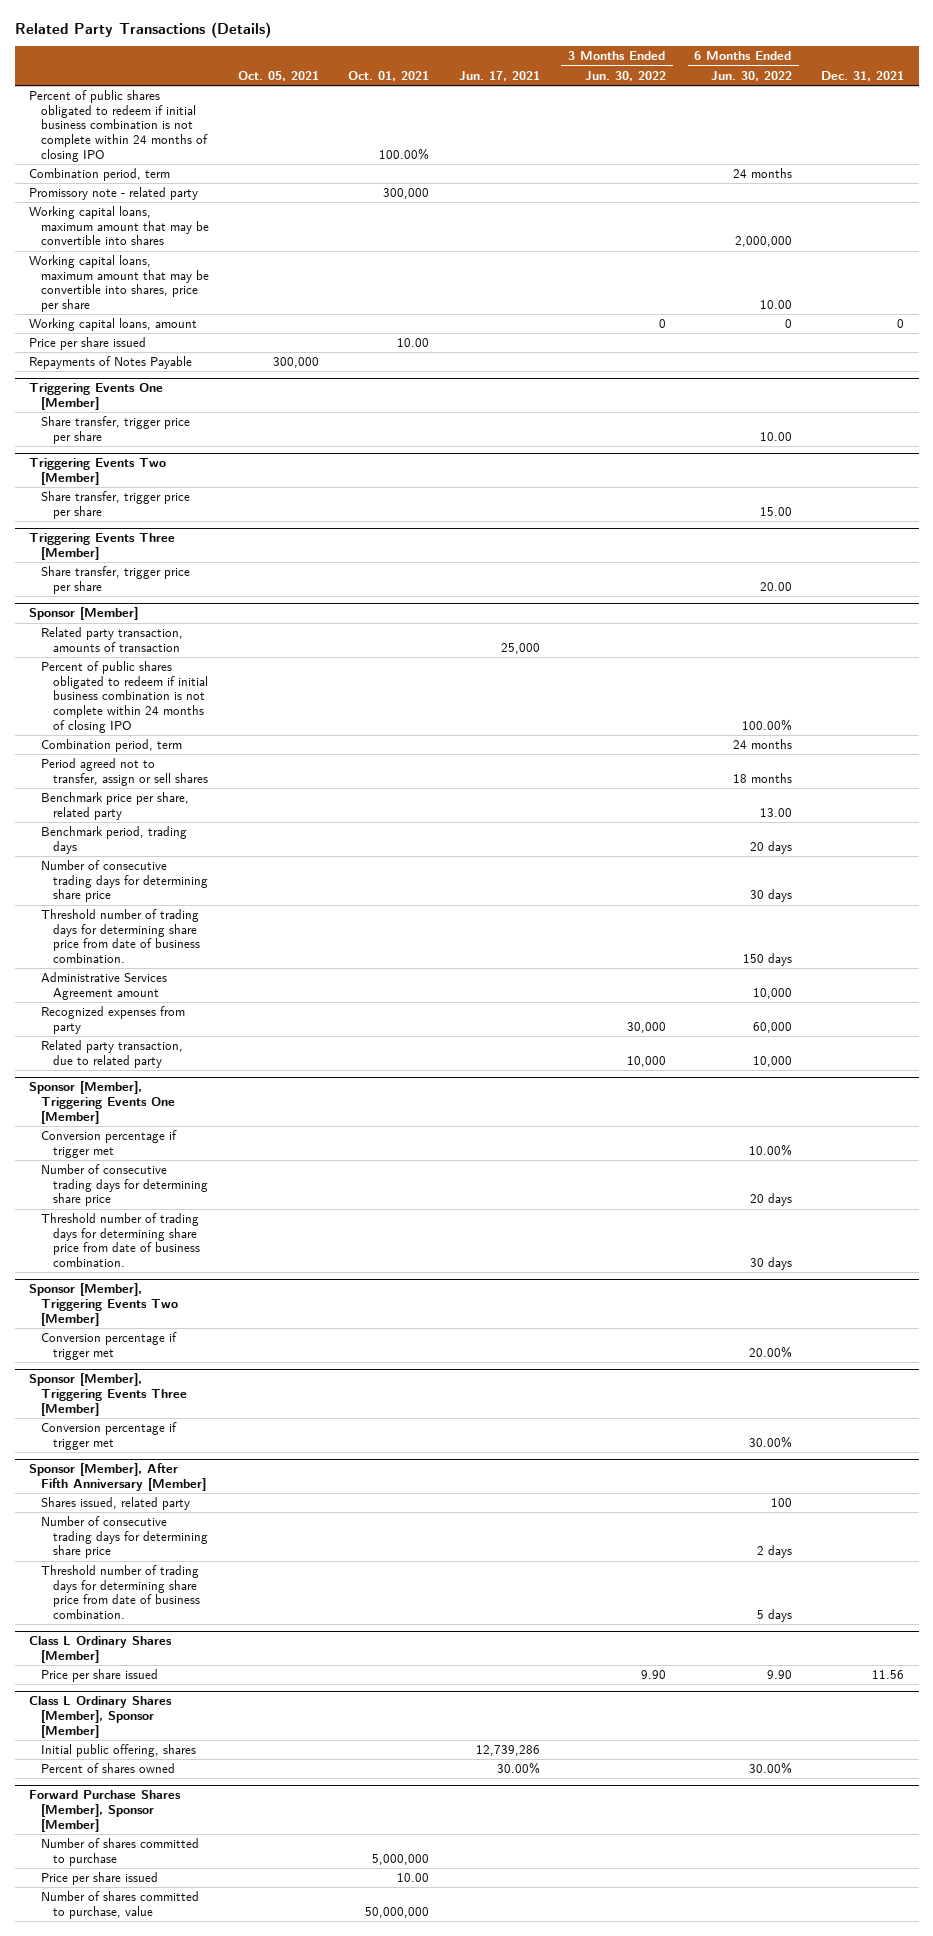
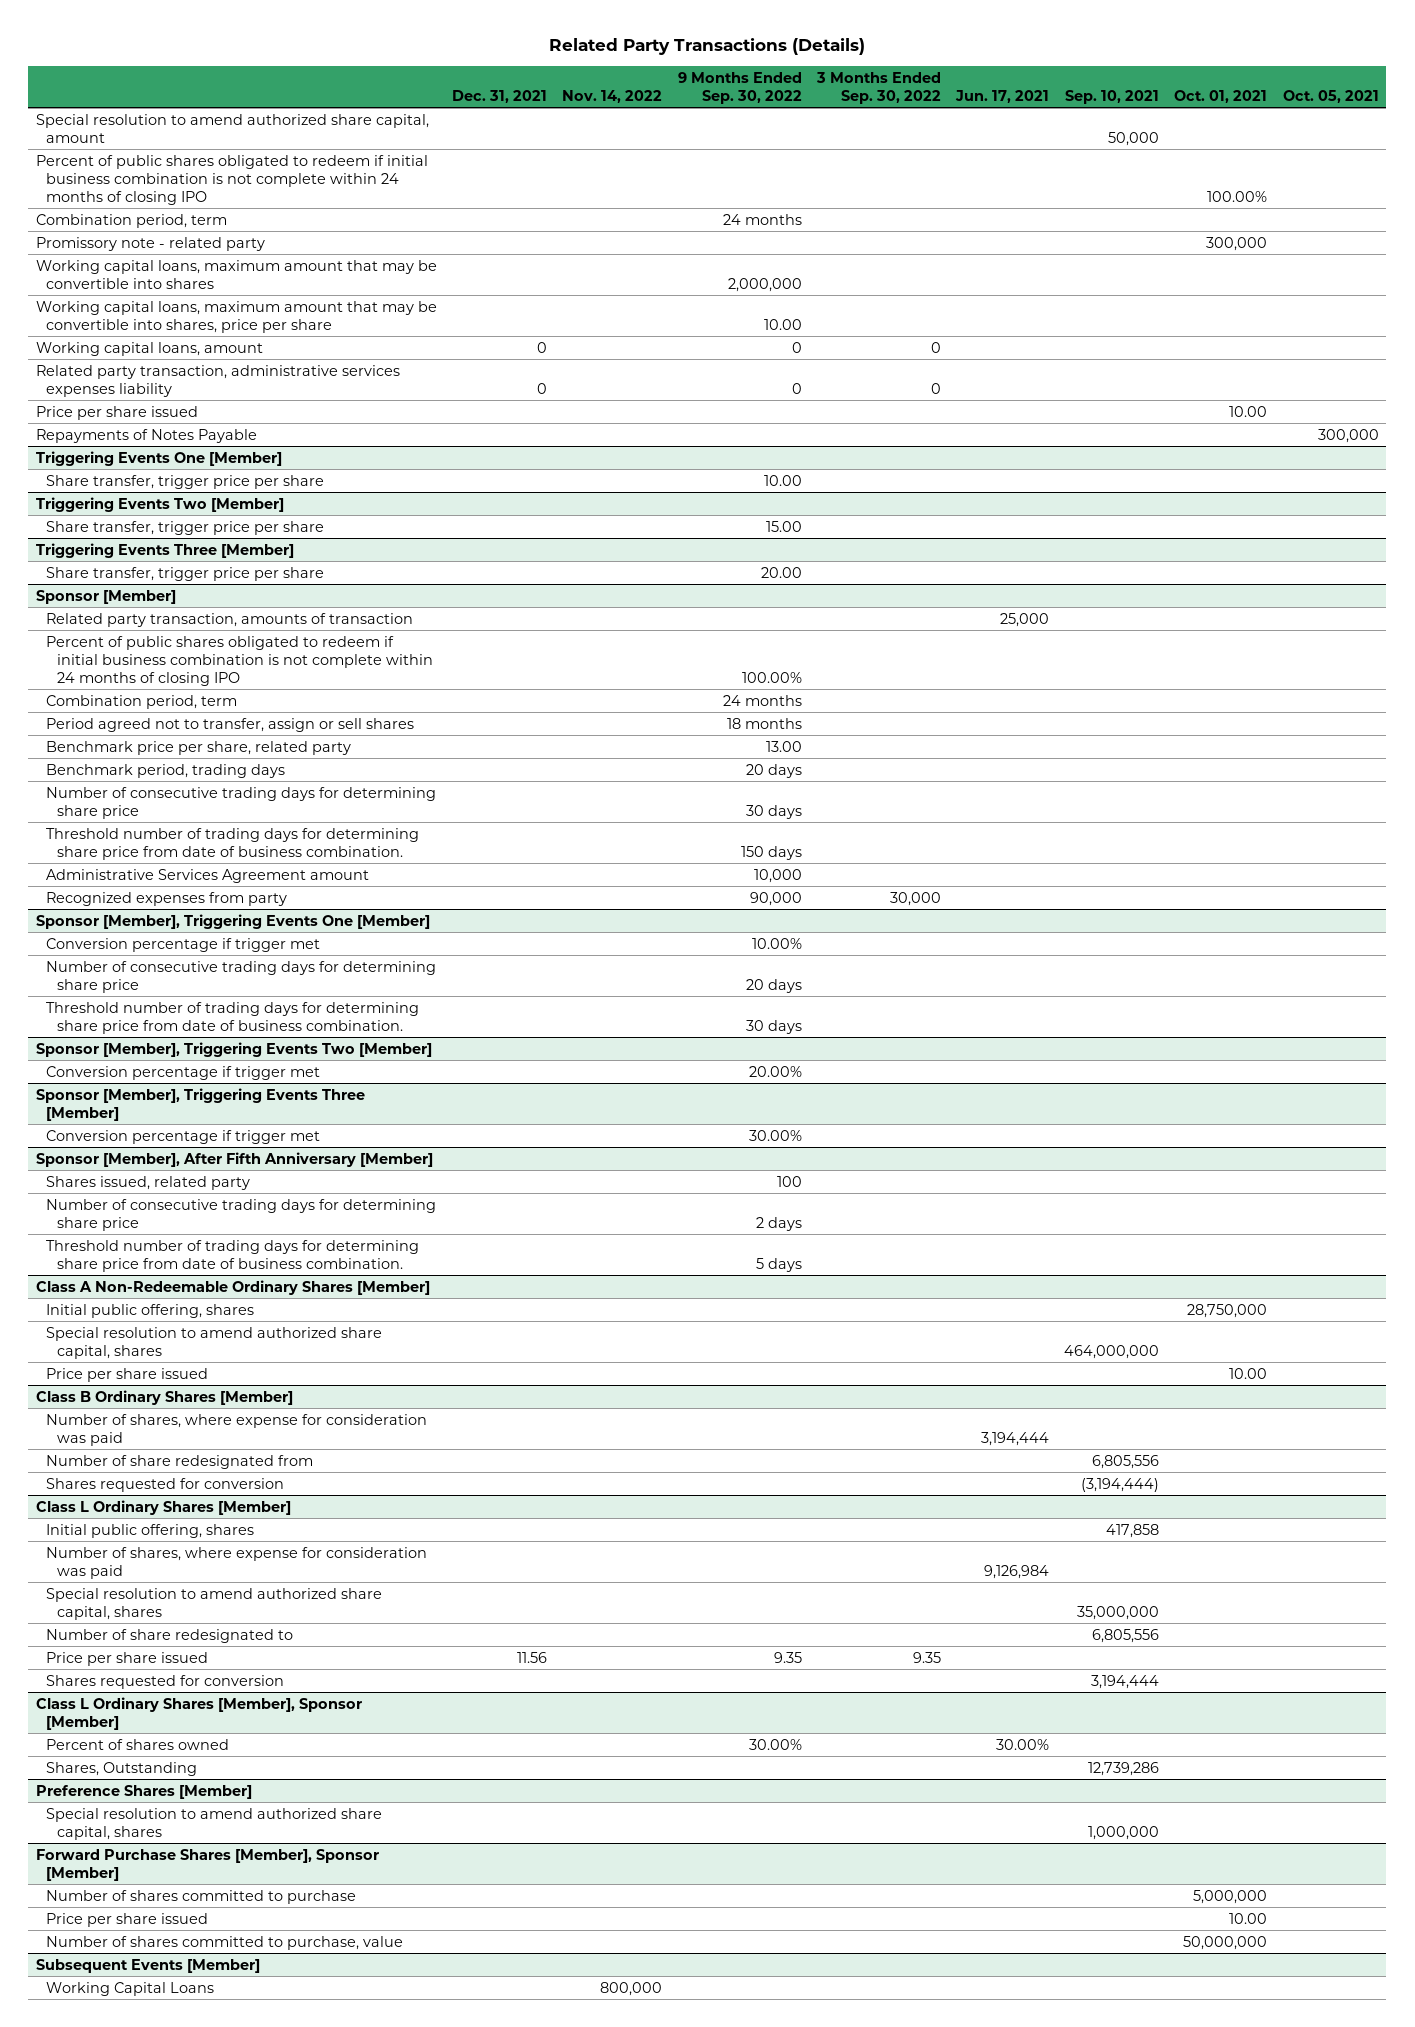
- | Oct. 05, 2021 | Oct. 01, 2021 | Jun. 17, 2021 | 3 Months Ended Jun. 30, 2022 | 6 Months Ended Jun. 30, 2022 | Dec. 31, 2021
+ | Dec. 31, 2021 | Nov. 14, 2022 | 9 Months Ended Sep. 30, 2022 | 3 Months Ended Sep. 30, 2022 | Jun. 17, 2021 | Sep. 10, 2021 | Oct. 01, 2021 | Oct. 05, 2021
+ Special resolution to amend authorized share capital, amount | | | | | | 50,000 | |
+ Related party transaction, administrative services expenses liability | 0 | | 0 | 0 | | | |
@ Sponsor [Member]
- Related party transaction, due to related party | | | | 10,000 | 10,000 |
+ Class A Non-Redeemable Ordinary Shares [Member]
+ Initial public offering, shares | | | | | | | 28,750,000 |
+ Special resolution to amend authorized share capital, shares | | | | | | 464,000,000 | |
+ Price per share issued | | | | | | | 10.00 |
+ Class B Ordinary Shares [Member]
+ Number of shares, where expense for consideration was paid | | | | | 3,194,444 | | |
+ Number of share redesignated from | | | | | | 6,805,556 | |
+ Shares requested for conversion | | | | | | (3,194,444) | |
@ Class L Ordinary Shares [Member]
+ Initial public offering, shares | | | | | | 417,858 | |
+ Number of shares, where expense for consideration was paid | | | | | 9,126,984 | | |
+ Special resolution to amend authorized share capital, shares | | | | | | 35,000,000 | |
+ Number of share redesignated to | | | | | | 6,805,556 | |
+ Shares requested for conversion | | | | | | 3,194,444 | |
@ Class L Ordinary Shares [Member], Sponsor [Member]
- Initial public offering, shares | | | 12,739,286 | | |
+ Shares, Outstanding | | | | | | 12,739,286 | |
+ Preference Shares [Member]
+ Special resolution to amend authorized share capital, shares | | | | | | 1,000,000 | |
+ Subsequent Events [Member]
+ Working Capital Loans | | 800,000 | | | | | |

